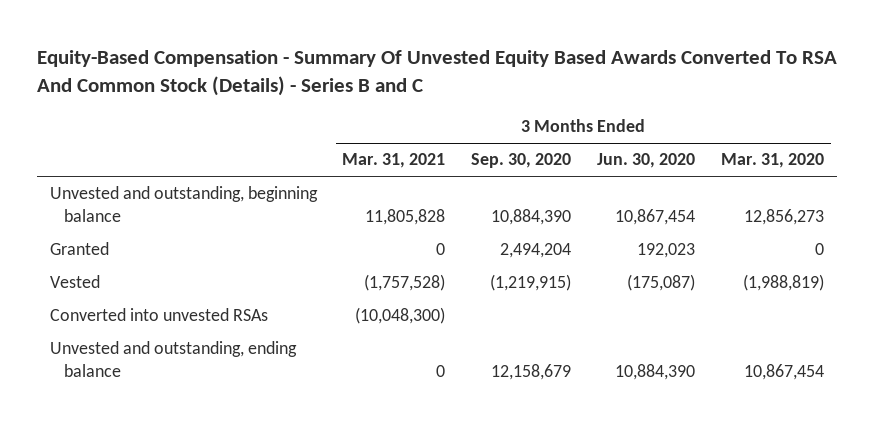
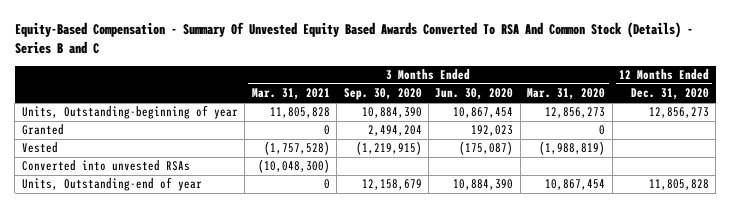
- | 3 Months Ended Mar. 31, 2021 | 3 Months Ended Sep. 30, 2020 | 3 Months Ended Jun. 30, 2020 | 3 Months Ended Mar. 31, 2020
+ | 3 Months Ended Mar. 31, 2021 | 3 Months Ended Sep. 30, 2020 | 3 Months Ended Jun. 30, 2020 | 3 Months Ended Mar. 31, 2020 | 12 Months Ended Dec. 31, 2020
- Unvested and outstanding, beginning balance | 11,805,828 | 10,884,390 | 10,867,454 | 12,856,273
+ Units, Outstanding-beginning of year | 11,805,828 | 10,884,390 | 10,867,454 | 12,856,273 | 12,856,273
- Unvested and outstanding, ending balance | 0 | 12,158,679 | 10,884,390 | 10,867,454
+ Units, Outstanding-end of year | 0 | 12,158,679 | 10,884,390 | 10,867,454 | 11,805,828

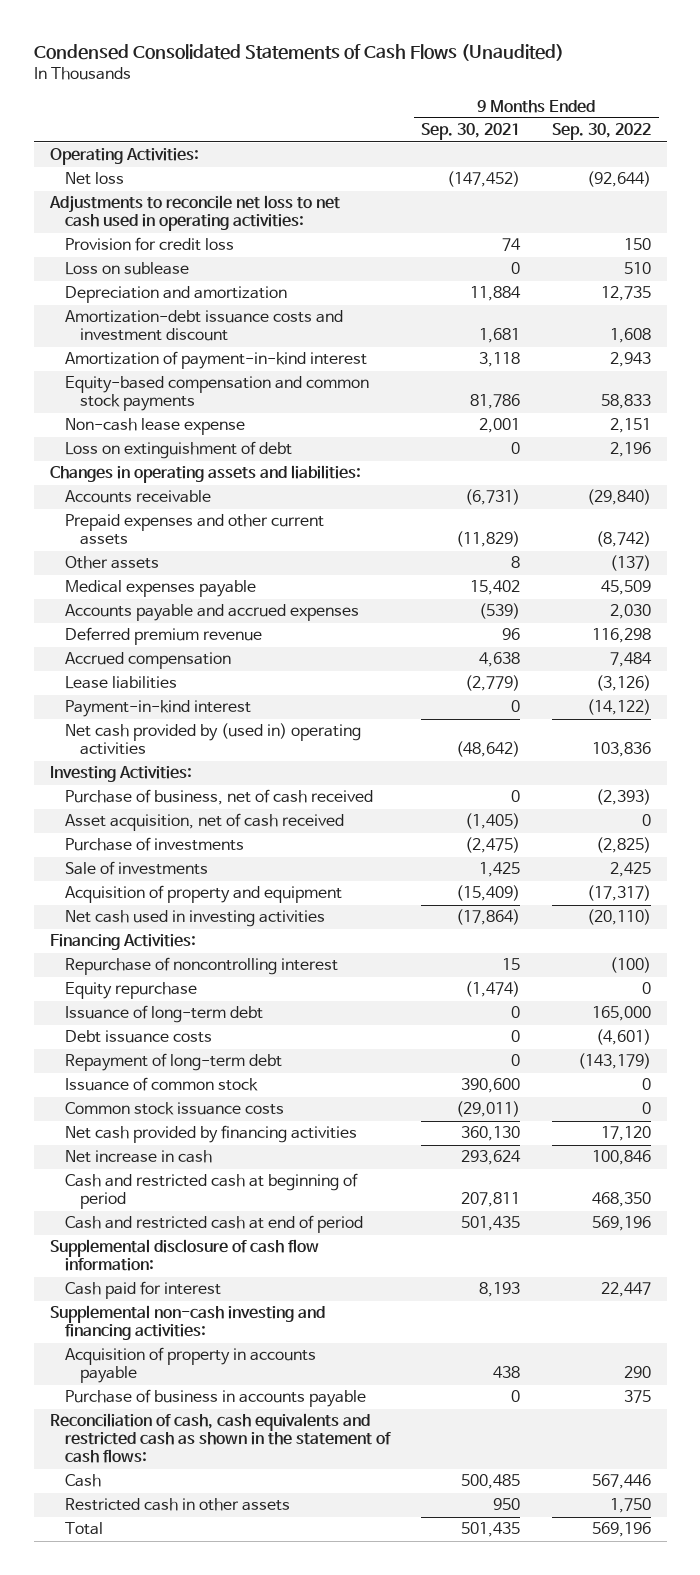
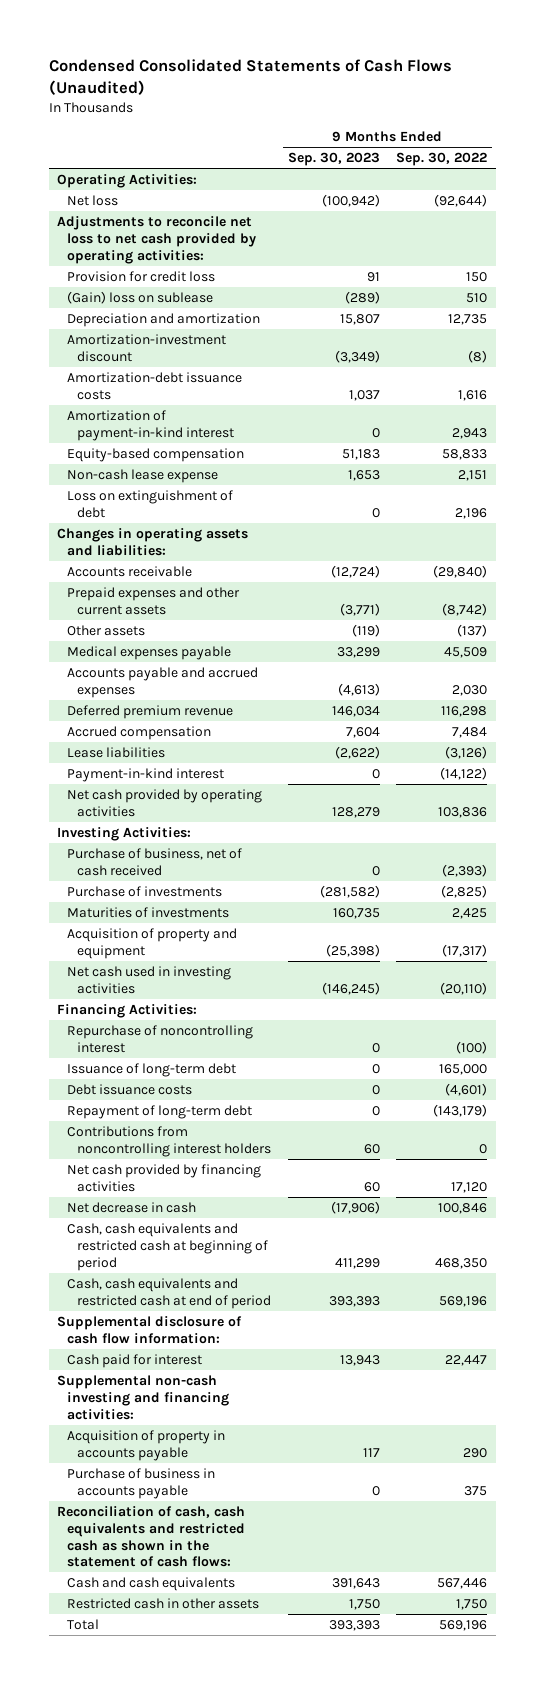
- | 9 Months Ended Sep. 30, 2021 | 9 Months Ended Sep. 30, 2022
+ | 9 Months Ended Sep. 30, 2023 | 9 Months Ended Sep. 30, 2022
- Adjustments to reconcile net loss to net cash used in operating activities:
+ Adjustments to reconcile net loss to net cash provided by operating activities:
- Loss on sublease | 0 | 510
+ (Gain) loss on sublease | (289) | 510
- Amortization-debt issuance costs and investment discount | 1,681 | 1,608
+ Amortization-investment discount | (3,349) | (8)
+ Amortization-debt issuance costs | 1,037 | 1,616
- Equity-based compensation and common stock payments | 81,786 | 58,833
+ Equity-based compensation | 51,183 | 58,833
- Net cash provided by (used in) operating activities | (48,642) | 103,836
+ Net cash provided by operating activities | 128,279 | 103,836
- Asset acquisition, net of cash received | (1,405) | 0
- Sale of investments | 1,425 | 2,425
+ Maturities of investments | 160,735 | 2,425
- Equity repurchase | (1,474) | 0
- Issuance of common stock | 390,600 | 0
- Common stock issuance costs | (29,011) | 0
+ Contributions from noncontrolling interest holders | 60 | 0
- Net increase in cash | 293,624 | 100,846
- Cash and restricted cash at beginning of period | 207,811 | 468,350
- Cash and restricted cash at end of period | 501,435 | 569,196
+ Net decrease in cash | (17,906) | 100,846
+ Cash, cash equivalents and restricted cash at beginning of period | 411,299 | 468,350
+ Cash, cash equivalents and restricted cash at end of period | 393,393 | 569,196
- Cash | 500,485 | 567,446
+ Cash and cash equivalents | 391,643 | 567,446

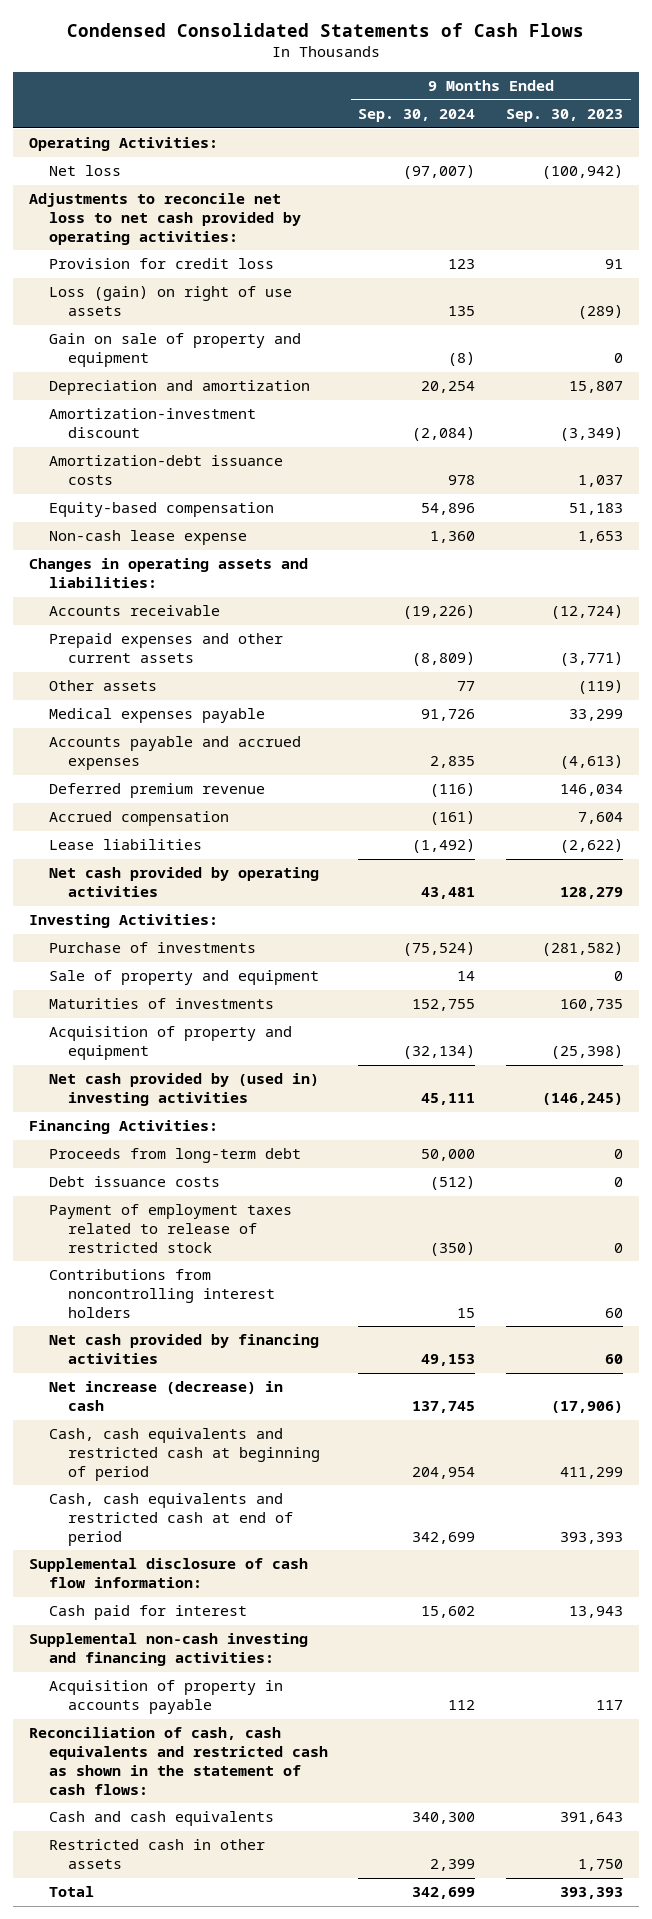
- Condensed Consolidated Statements of Cash Flows (Unaudited)
+ Condensed Consolidated Statements of Cash Flows
- | 9 Months Ended Sep. 30, 2023 | 9 Months Ended Sep. 30, 2022
+ | 9 Months Ended Sep. 30, 2024 | 9 Months Ended Sep. 30, 2023
- (Gain) loss on sublease | (289) | 510
+ Loss (gain) on right of use assets | 135 | (289)
+ Gain on sale of property and equipment | (8) | 0
- Amortization of payment-in-kind interest | 0 | 2,943
- Loss on extinguishment of debt | 0 | 2,196
- Payment-in-kind interest | 0 | (14,122)
- Purchase of business, net of cash received | 0 | (2,393)
+ Sale of property and equipment | 14 | 0
- Net cash used in investing activities | (146,245) | (20,110)
+ Net cash provided by (used in) investing activities | 45,111 | (146,245)
- Repurchase of noncontrolling interest | 0 | (100)
- Issuance of long-term debt | 0 | 165,000
+ Proceeds from long-term debt | 50,000 | 0
- Repayment of long-term debt | 0 | (143,179)
+ Payment of employment taxes related to release of restricted stock | (350) | 0
- Net decrease in cash | (17,906) | 100,846
+ Net increase (decrease) in cash | 137,745 | (17,906)
- Purchase of business in accounts payable | 0 | 375

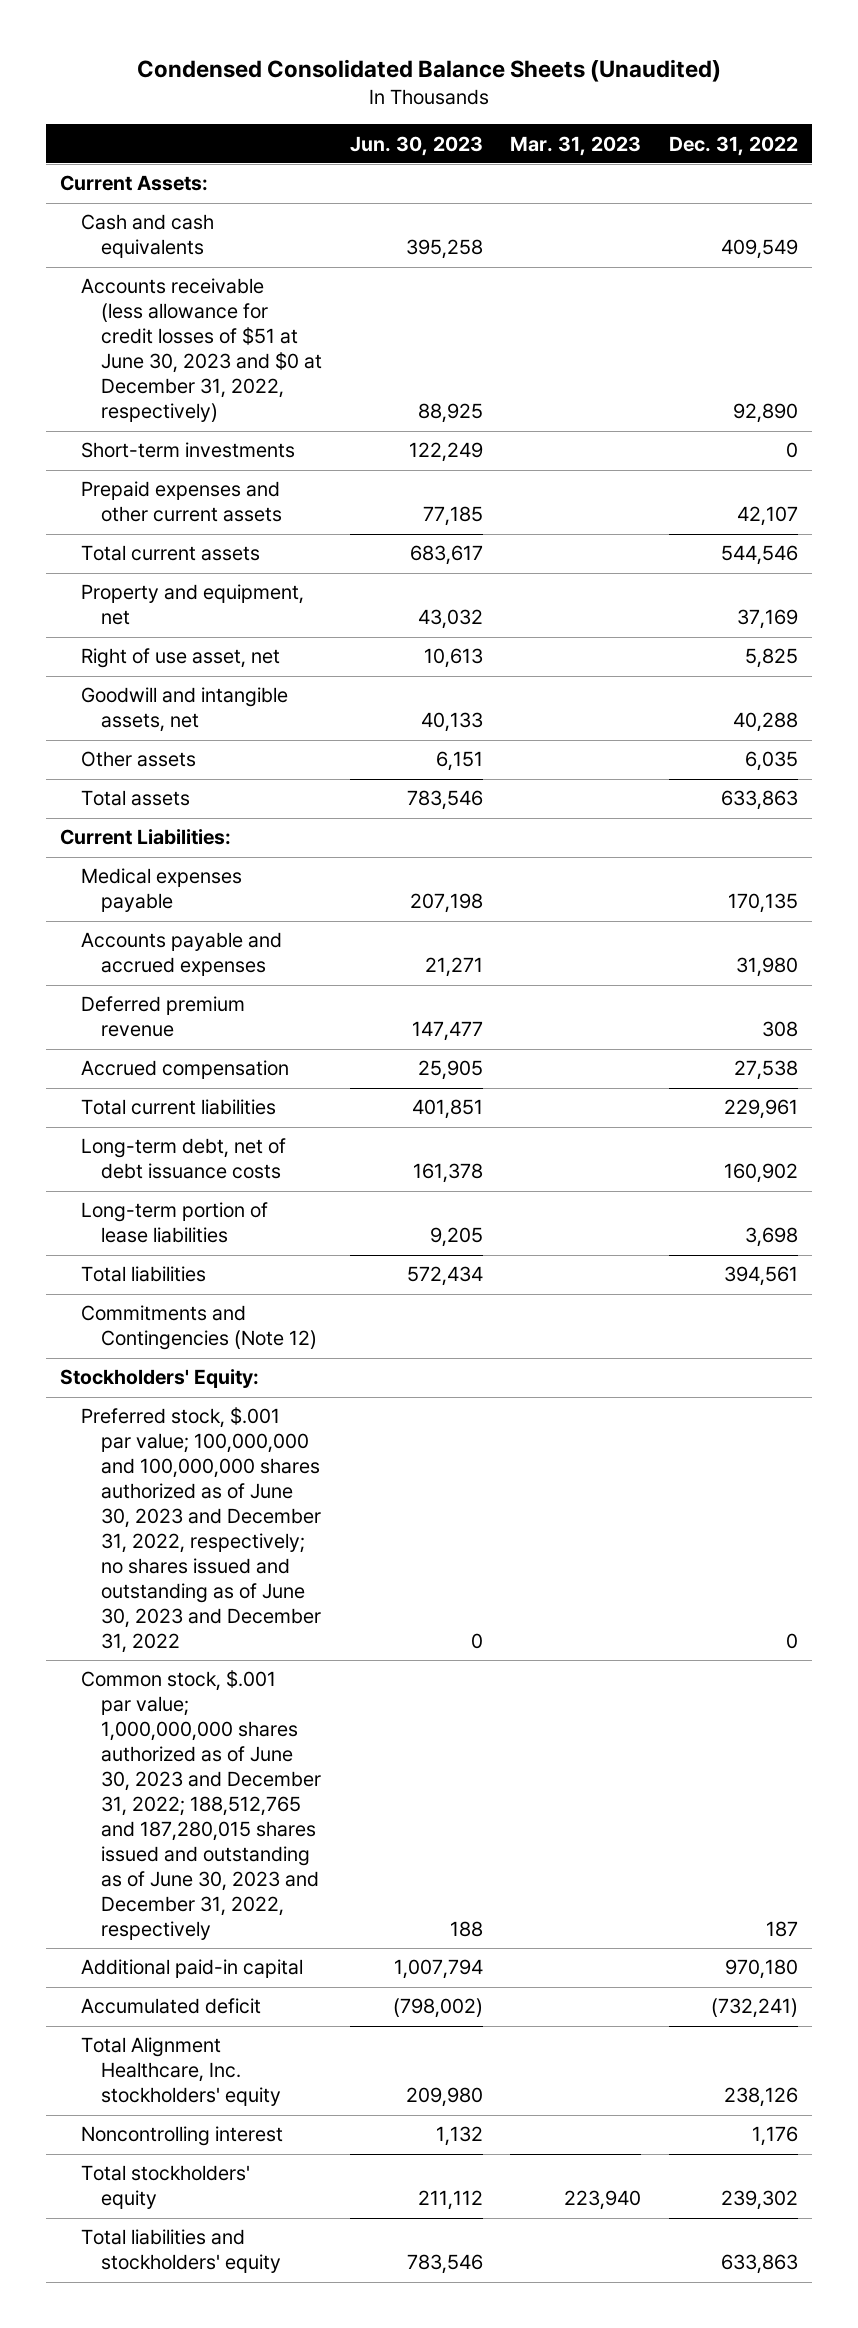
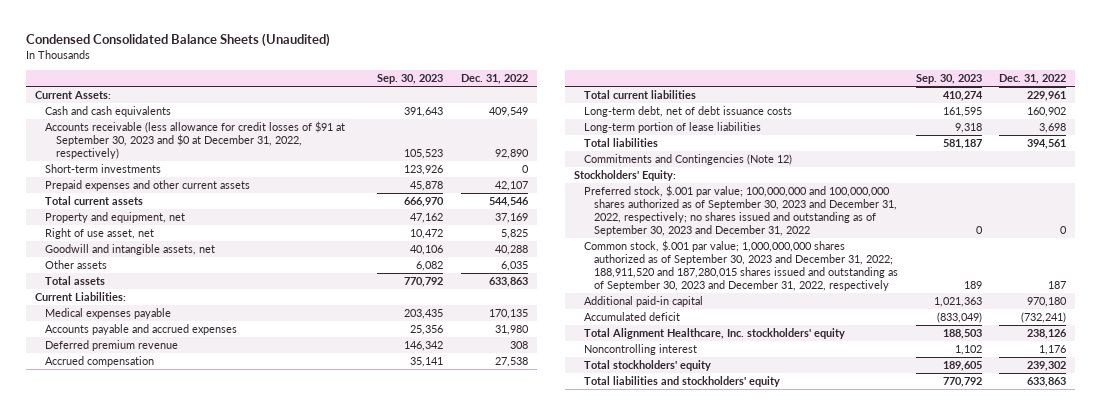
- | Jun. 30, 2023 | Mar. 31, 2023 | Dec. 31, 2022
+ | Sep. 30, 2023 | Dec. 31, 2022
- Accounts receivable (less allowance for credit losses of $51 at June 30, 2023 and $0 at December 31, 2022, respectively) | 88,925 | | 92,890
+ Accounts receivable (less allowance for credit losses of $91 at September 30, 2023 and $0 at December 31, 2022, respectively) | 105,523 | 92,890
- Preferred stock, $.001 par value; 100,000,000 and 100,000,000 shares authorized as of June 30, 2023 and December 31, 2022, respectively; no shares issued and outstanding as of June 30, 2023 and December 31, 2022 | 0 | | 0
- Common stock, $.001 par value; 1,000,000,000 shares authorized as of June 30, 2023 and December 31, 2022; 188,512,765 and 187,280,015 shares issued and outstanding as of June 30, 2023 and December 31, 2022, respectively | 188 | | 187
+ Preferred stock, $.001 par value; 100,000,000 and 100,000,000 shares authorized as of September 30, 2023 and December 31, 2022, respectively; no shares issued and outstanding as of September 30, 2023 and December 31, 2022 | 0 | 0
+ Common stock, $.001 par value; 1,000,000,000 shares authorized as of September 30, 2023 and December 31, 2022; 188,911,520 and 187,280,015 shares issued and outstanding as of September 30, 2023 and December 31, 2022, respectively | 189 | 187

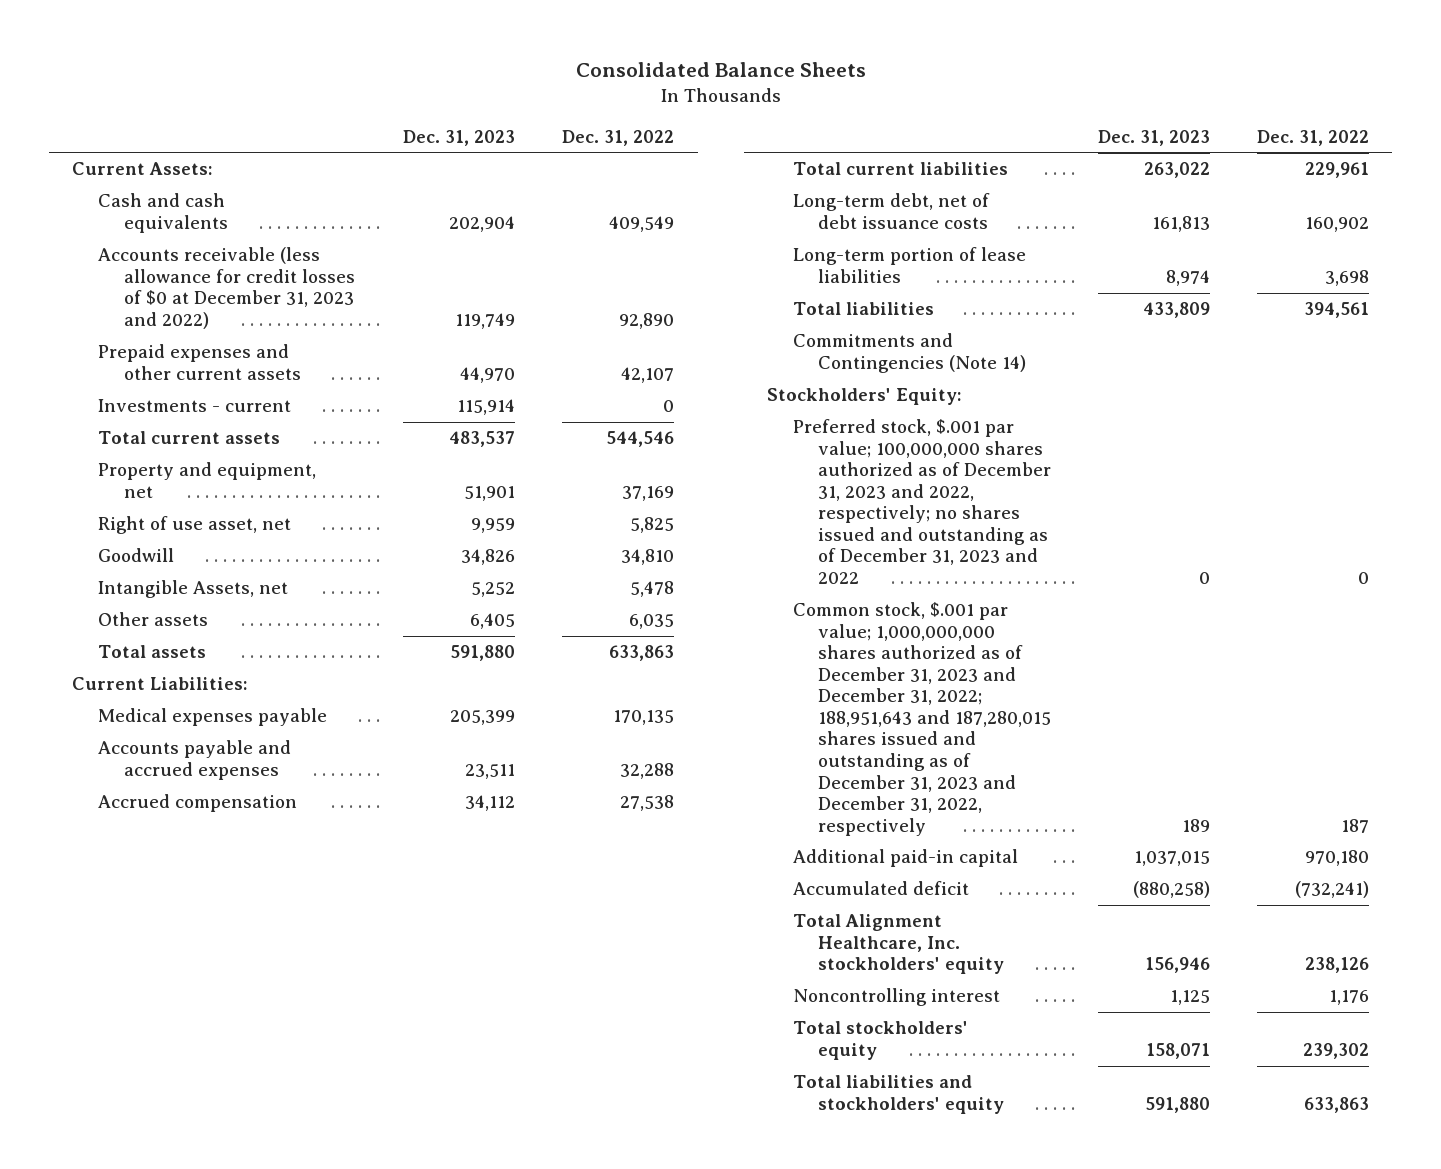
- Condensed Consolidated Balance Sheets (Unaudited)
+ Consolidated Balance Sheets
- | Sep. 30, 2023 | Dec. 31, 2022
+ | Dec. 31, 2023 | Dec. 31, 2022
- Accounts receivable (less allowance for credit losses of $91 at September 30, 2023 and $0 at December 31, 2022, respectively) | 105,523 | 92,890
- Short-term investments | 123,926 | 0
+ Accounts receivable (less allowance for credit losses of $0 at December 31, 2023 and 2022) | 119,749 | 92,890
+ Investments - current | 115,914 | 0
- Goodwill and intangible assets, net | 40,106 | 40,288
+ Goodwill | 34,826 | 34,810
+ Intangible Assets, net | 5,252 | 5,478
- Accounts payable and accrued expenses | 25,356 | 31,980
- Deferred premium revenue | 146,342 | 308
+ Accounts payable and accrued expenses | 23,511 | 32,288
- Commitments and Contingencies (Note 12)
+ Commitments and Contingencies (Note 14)
- Preferred stock, $.001 par value; 100,000,000 and 100,000,000 shares authorized as of September 30, 2023 and December 31, 2022, respectively; no shares issued and outstanding as of September 30, 2023 and December 31, 2022 | 0 | 0
- Common stock, $.001 par value; 1,000,000,000 shares authorized as of September 30, 2023 and December 31, 2022; 188,911,520 and 187,280,015 shares issued and outstanding as of September 30, 2023 and December 31, 2022, respectively | 189 | 187
+ Preferred stock, $.001 par value; 100,000,000 shares authorized as of December 31, 2023 and 2022, respectively; no shares issued and outstanding as of December 31, 2023 and 2022 | 0 | 0
+ Common stock, $.001 par value; 1,000,000,000 shares authorized as of December 31, 2023 and December 31, 2022; 188,951,643 and 187,280,015 shares issued and outstanding as of December 31, 2023 and December 31, 2022, respectively | 189 | 187

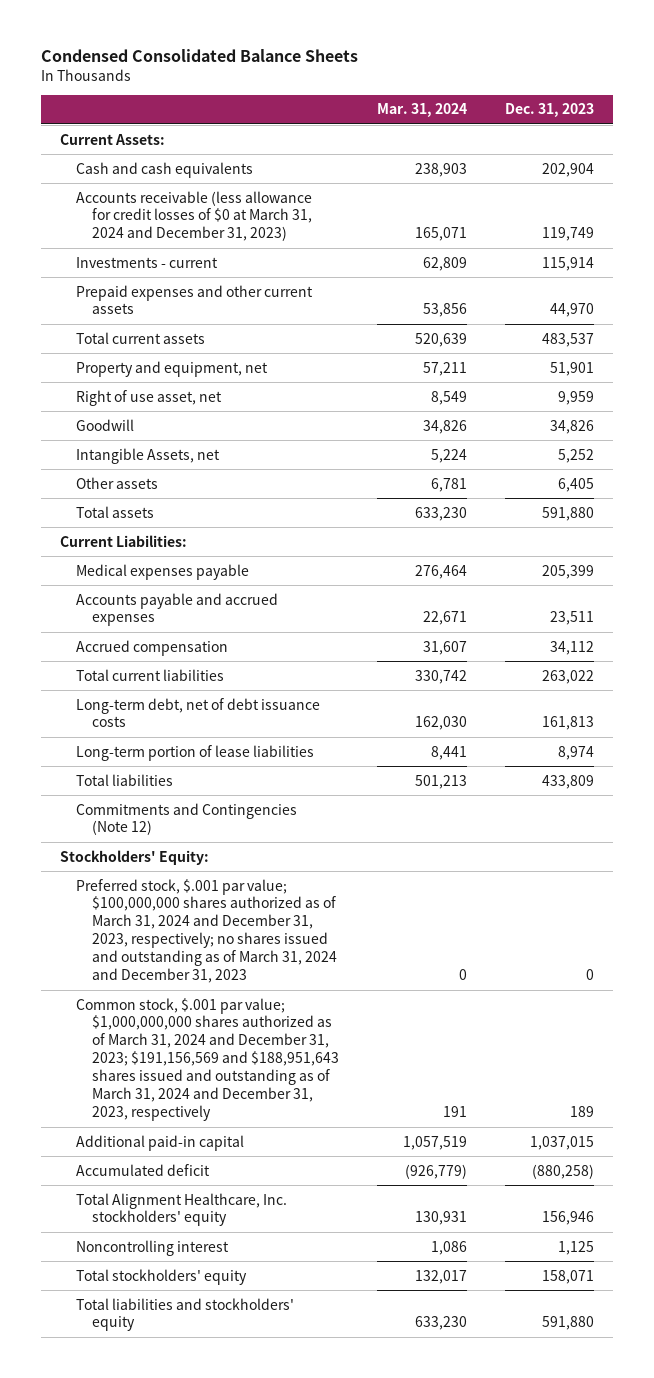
- Consolidated Balance Sheets
+ Condensed Consolidated Balance Sheets
- | Dec. 31, 2023 | Dec. 31, 2022
+ | Mar. 31, 2024 | Dec. 31, 2023
- Accounts receivable (less allowance for credit losses of $0 at December 31, 2023 and 2022) | 119,749 | 92,890
+ Accounts receivable (less allowance for credit losses of $0 at March 31, 2024 and December 31, 2023) | 165,071 | 119,749
moved down: Prepaid expenses and other current assets | 53,856 | 44,970
- Commitments and Contingencies (Note 14)
+ Commitments and Contingencies (Note 12)
- Preferred stock, $.001 par value; 100,000,000 shares authorized as of December 31, 2023 and 2022, respectively; no shares issued and outstanding as of December 31, 2023 and 2022 | 0 | 0
- Common stock, $.001 par value; 1,000,000,000 shares authorized as of December 31, 2023 and December 31, 2022; 188,951,643 and 187,280,015 shares issued and outstanding as of December 31, 2023 and December 31, 2022, respectively | 189 | 187
+ Preferred stock, $.001 par value; $100,000,000 shares authorized as of March 31, 2024 and December 31, 2023, respectively; no shares issued and outstanding as of March 31, 2024 and December 31, 2023 | 0 | 0
+ Common stock, $.001 par value; $1,000,000,000 shares authorized as of March 31, 2024 and December 31, 2023; $191,156,569 and $188,951,643 shares issued and outstanding as of March 31, 2024 and December 31, 2023, respectively | 191 | 189

